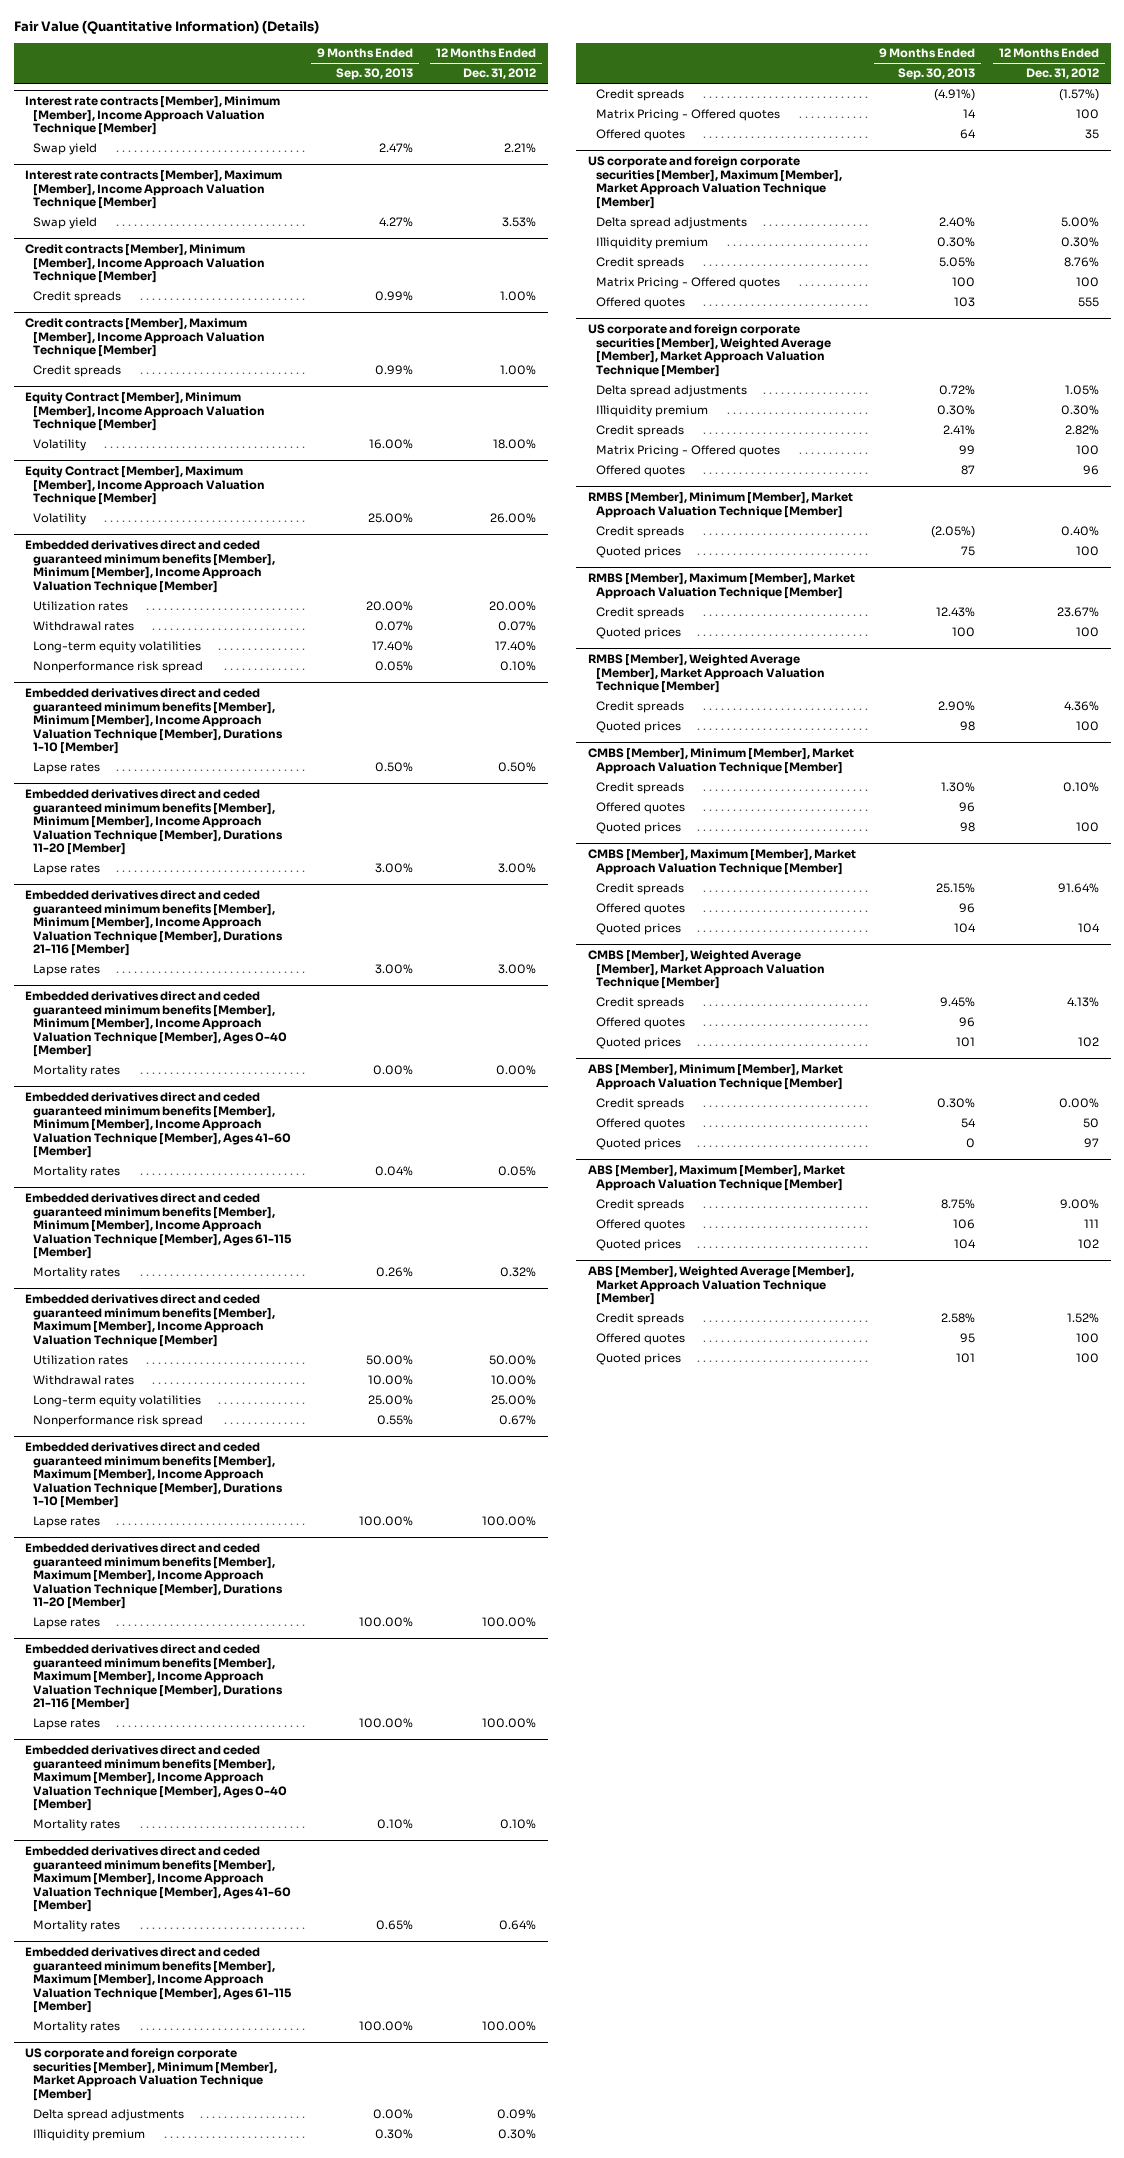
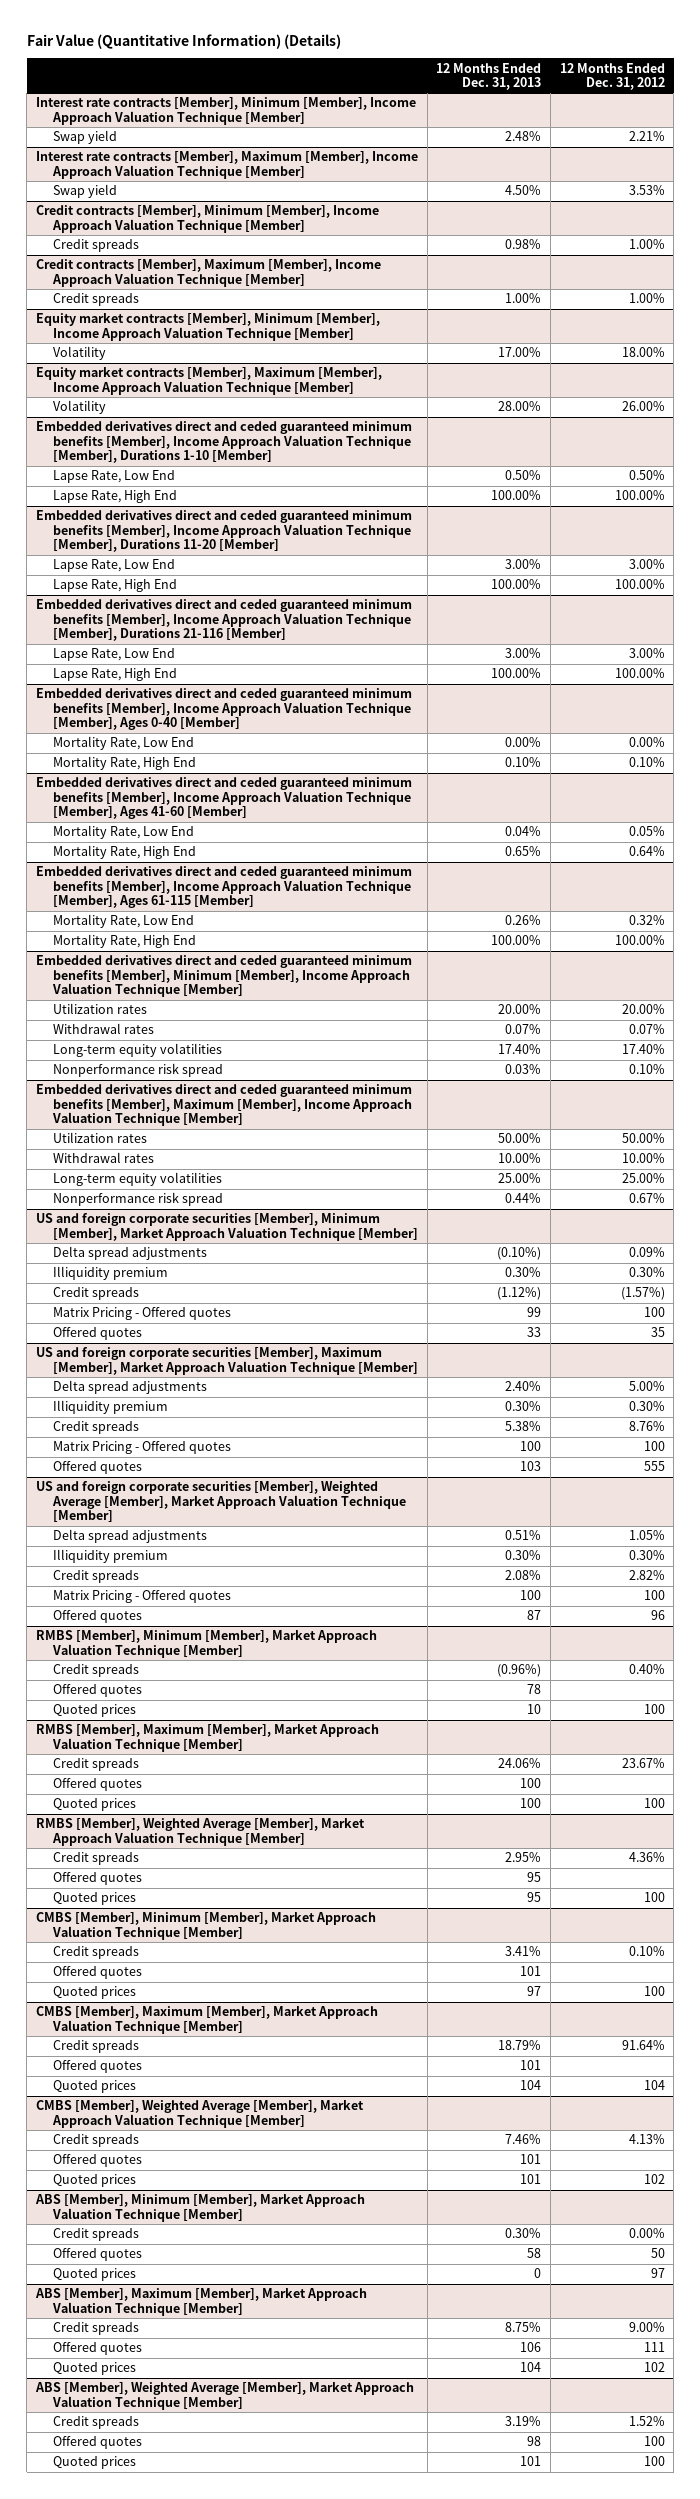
- | 9 Months Ended Sep. 30, 2013 | 12 Months Ended Dec. 31, 2012
+ | 12 Months Ended Dec. 31, 2013 | 12 Months Ended Dec. 31, 2012
- Equity Contract [Member], Minimum [Member], Income Approach Valuation Technique [Member]
+ Equity market contracts [Member], Minimum [Member], Income Approach Valuation Technique [Member]
- Equity Contract [Member], Maximum [Member], Income Approach Valuation Technique [Member]
+ Equity market contracts [Member], Maximum [Member], Income Approach Valuation Technique [Member]
+ Embedded derivatives direct and ceded guaranteed minimum benefits [Member], Income Approach Valuation Technique [Member], Durations 1-10 [Member]
+ Lapse Rate, Low End | 0.50% | 0.50%
+ Lapse Rate, High End | 100.00% | 100.00%
+ Embedded derivatives direct and ceded guaranteed minimum benefits [Member], Income Approach Valuation Technique [Member], Durations 11-20 [Member]
+ Lapse Rate, Low End | 3.00% | 3.00%
+ Lapse Rate, High End | 100.00% | 100.00%
+ Embedded derivatives direct and ceded guaranteed minimum benefits [Member], Income Approach Valuation Technique [Member], Durations 21-116 [Member]
+ Lapse Rate, Low End | 3.00% | 3.00%
+ Lapse Rate, High End | 100.00% | 100.00%
+ Embedded derivatives direct and ceded guaranteed minimum benefits [Member], Income Approach Valuation Technique [Member], Ages 0-40 [Member]
+ Mortality Rate, Low End | 0.00% | 0.00%
+ Mortality Rate, High End | 0.10% | 0.10%
+ Embedded derivatives direct and ceded guaranteed minimum benefits [Member], Income Approach Valuation Technique [Member], Ages 41-60 [Member]
+ Mortality Rate, Low End | 0.04% | 0.05%
+ Mortality Rate, High End | 0.65% | 0.64%
+ Embedded derivatives direct and ceded guaranteed minimum benefits [Member], Income Approach Valuation Technique [Member], Ages 61-115 [Member]
+ Mortality Rate, Low End | 0.26% | 0.32%
+ Mortality Rate, High End | 100.00% | 100.00%
- Embedded derivatives direct and ceded guaranteed minimum benefits [Member], Minimum [Member], Income Approach Valuation Technique [Member], Durations 1-10 [Member]
- Lapse rates | 0.50% | 0.50%
- Embedded derivatives direct and ceded guaranteed minimum benefits [Member], Minimum [Member], Income Approach Valuation Technique [Member], Durations 11-20 [Member]
- Lapse rates | 3.00% | 3.00%
- Embedded derivatives direct and ceded guaranteed minimum benefits [Member], Minimum [Member], Income Approach Valuation Technique [Member], Durations 21-116 [Member]
- Lapse rates | 3.00% | 3.00%
- Embedded derivatives direct and ceded guaranteed minimum benefits [Member], Minimum [Member], Income Approach Valuation Technique [Member], Ages 0-40 [Member]
- Mortality rates | 0.00% | 0.00%
- Embedded derivatives direct and ceded guaranteed minimum benefits [Member], Minimum [Member], Income Approach Valuation Technique [Member], Ages 41-60 [Member]
- Mortality rates | 0.04% | 0.05%
- Embedded derivatives direct and ceded guaranteed minimum benefits [Member], Minimum [Member], Income Approach Valuation Technique [Member], Ages 61-115 [Member]
- Mortality rates | 0.26% | 0.32%
- Embedded derivatives direct and ceded guaranteed minimum benefits [Member], Maximum [Member], Income Approach Valuation Technique [Member], Durations 1-10 [Member]
- Lapse rates | 100.00% | 100.00%
- Embedded derivatives direct and ceded guaranteed minimum benefits [Member], Maximum [Member], Income Approach Valuation Technique [Member], Durations 11-20 [Member]
- Lapse rates | 100.00% | 100.00%
- Embedded derivatives direct and ceded guaranteed minimum benefits [Member], Maximum [Member], Income Approach Valuation Technique [Member], Durations 21-116 [Member]
- Lapse rates | 100.00% | 100.00%
- Embedded derivatives direct and ceded guaranteed minimum benefits [Member], Maximum [Member], Income Approach Valuation Technique [Member], Ages 0-40 [Member]
- Mortality rates | 0.10% | 0.10%
- Embedded derivatives direct and ceded guaranteed minimum benefits [Member], Maximum [Member], Income Approach Valuation Technique [Member], Ages 41-60 [Member]
- Mortality rates | 0.65% | 0.64%
- Embedded derivatives direct and ceded guaranteed minimum benefits [Member], Maximum [Member], Income Approach Valuation Technique [Member], Ages 61-115 [Member]
- Mortality rates | 100.00% | 100.00%
- US corporate and foreign corporate securities [Member], Minimum [Member], Market Approach Valuation Technique [Member]
+ US and foreign corporate securities [Member], Minimum [Member], Market Approach Valuation Technique [Member]
- US corporate and foreign corporate securities [Member], Maximum [Member], Market Approach Valuation Technique [Member]
+ US and foreign corporate securities [Member], Maximum [Member], Market Approach Valuation Technique [Member]
- US corporate and foreign corporate securities [Member], Weighted Average [Member], Market Approach Valuation Technique [Member]
+ US and foreign corporate securities [Member], Weighted Average [Member], Market Approach Valuation Technique [Member]
@ RMBS [Member], Minimum [Member], Market Approach Valuation Technique [Member]
+ Offered quotes | 78 |
@ RMBS [Member], Maximum [Member], Market Approach Valuation Technique [Member]
+ Offered quotes | 100 |
@ RMBS [Member], Weighted Average [Member], Market Approach Valuation Technique [Member]
+ Offered quotes | 95 |

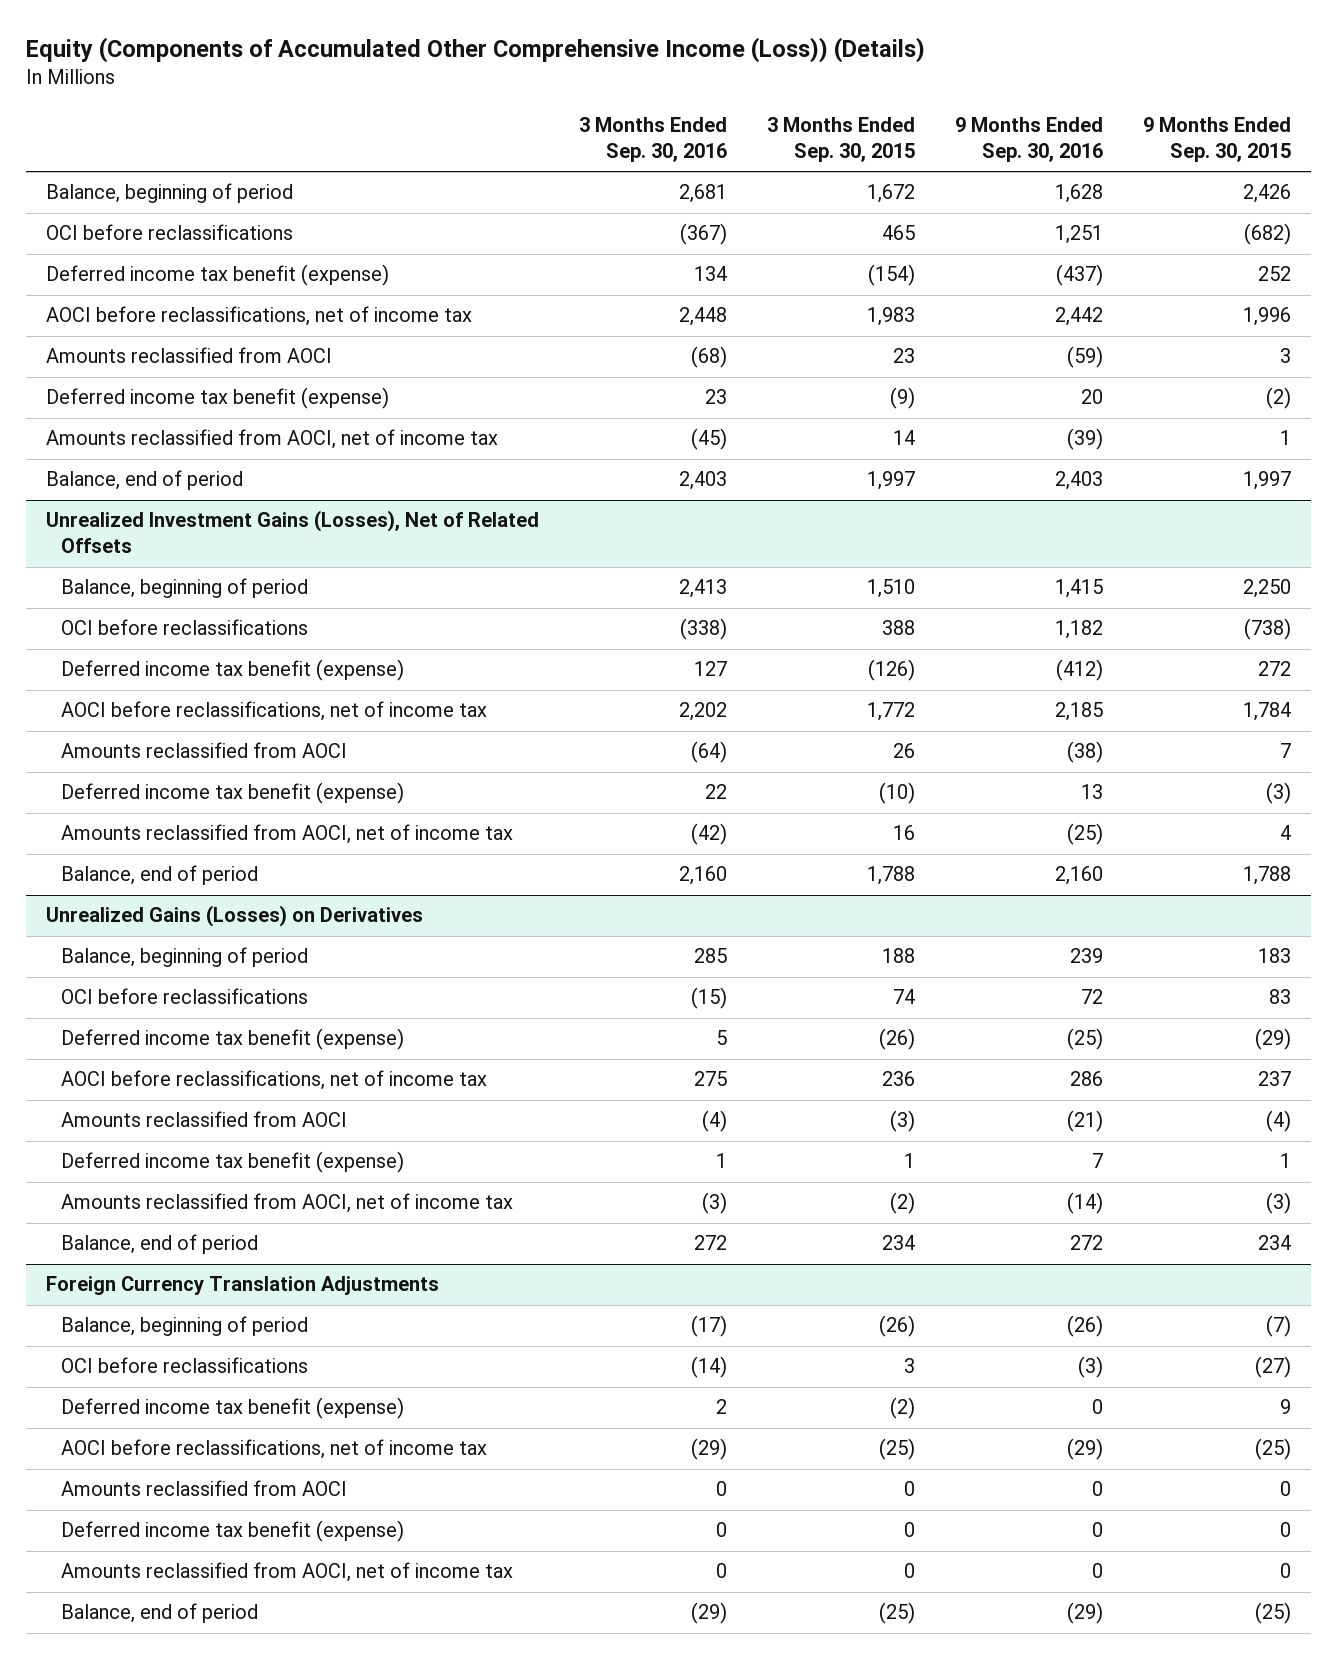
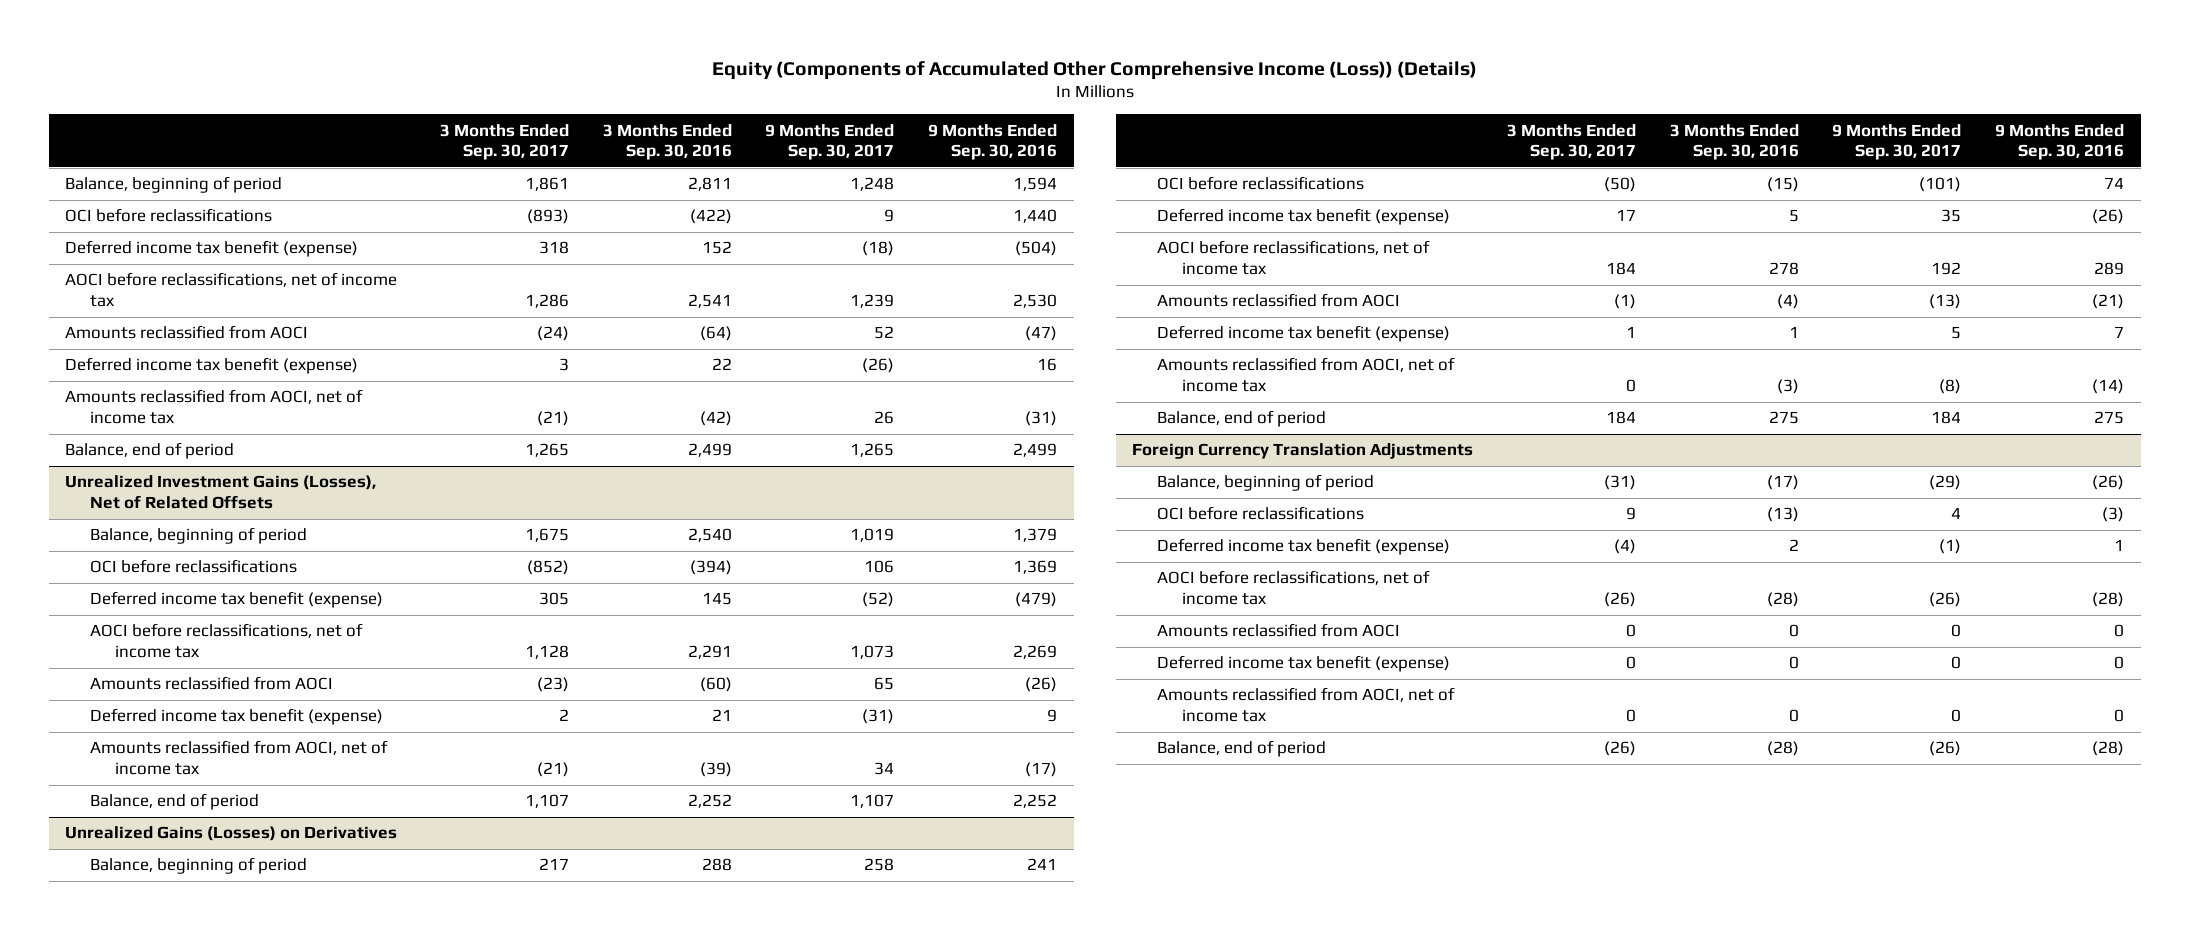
- | 3 Months Ended Sep. 30, 2016 | 3 Months Ended Sep. 30, 2015 | 9 Months Ended Sep. 30, 2016 | 9 Months Ended Sep. 30, 2015
+ | 3 Months Ended Sep. 30, 2017 | 3 Months Ended Sep. 30, 2016 | 9 Months Ended Sep. 30, 2017 | 9 Months Ended Sep. 30, 2016
- Balance, beginning of period | 2,681 | 1,672 | 1,628 | 2,426
- OCI before reclassifications | (367) | 465 | 1,251 | (682)
- Deferred income tax benefit (expense) | 134 | (154) | (437) | 252
- AOCI before reclassifications, net of income tax | 2,448 | 1,983 | 2,442 | 1,996
- Amounts reclassified from AOCI | (68) | 23 | (59) | 3
- Deferred income tax benefit (expense) | 23 | (9) | 20 | (2)
- Amounts reclassified from AOCI, net of income tax | (45) | 14 | (39) | 1
- Balance, end of period | 2,403 | 1,997 | 2,403 | 1,997
+ Balance, beginning of period | 1,861 | 2,811 | 1,248 | 1,594
+ OCI before reclassifications | (893) | (422) | 9 | 1,440
+ Deferred income tax benefit (expense) | 318 | 152 | (18) | (504)
+ AOCI before reclassifications, net of income tax | 1,286 | 2,541 | 1,239 | 2,530
+ Amounts reclassified from AOCI | (24) | (64) | 52 | (47)
+ Deferred income tax benefit (expense) | 3 | 22 | (26) | 16
+ Amounts reclassified from AOCI, net of income tax | (21) | (42) | 26 | (31)
+ Balance, end of period | 1,265 | 2,499 | 1,265 | 2,499
@ Unrealized Investment Gains (Losses), Net of Related Offsets
- Balance, beginning of period | 2,413 | 1,510 | 1,415 | 2,250
- OCI before reclassifications | (338) | 388 | 1,182 | (738)
- Deferred income tax benefit (expense) | 127 | (126) | (412) | 272
- AOCI before reclassifications, net of income tax | 2,202 | 1,772 | 2,185 | 1,784
- Amounts reclassified from AOCI | (64) | 26 | (38) | 7
- Deferred income tax benefit (expense) | 22 | (10) | 13 | (3)
- Amounts reclassified from AOCI, net of income tax | (42) | 16 | (25) | 4
- Balance, end of period | 2,160 | 1,788 | 2,160 | 1,788
+ Balance, beginning of period | 1,675 | 2,540 | 1,019 | 1,379
+ OCI before reclassifications | (852) | (394) | 106 | 1,369
+ Deferred income tax benefit (expense) | 305 | 145 | (52) | (479)
+ AOCI before reclassifications, net of income tax | 1,128 | 2,291 | 1,073 | 2,269
+ Amounts reclassified from AOCI | (23) | (60) | 65 | (26)
+ Deferred income tax benefit (expense) | 2 | 21 | (31) | 9
+ Amounts reclassified from AOCI, net of income tax | (21) | (39) | 34 | (17)
+ Balance, end of period | 1,107 | 2,252 | 1,107 | 2,252
@ Unrealized Gains (Losses) on Derivatives
- Balance, beginning of period | 285 | 188 | 239 | 183
- OCI before reclassifications | (15) | 74 | 72 | 83
- Deferred income tax benefit (expense) | 5 | (26) | (25) | (29)
- AOCI before reclassifications, net of income tax | 275 | 236 | 286 | 237
+ Balance, beginning of period | 217 | 288 | 258 | 241
+ OCI before reclassifications | (50) | (15) | (101) | 74
+ Deferred income tax benefit (expense) | 17 | 5 | 35 | (26)
+ AOCI before reclassifications, net of income tax | 184 | 278 | 192 | 289
- Balance, end of period | 272 | 234 | 272 | 234
+ Balance, end of period | 184 | 275 | 184 | 275
@ Foreign Currency Translation Adjustments
- OCI before reclassifications | (14) | 3 | (3) | (27)
- Deferred income tax benefit (expense) | 2 | (2) | 0 | 9
- AOCI before reclassifications, net of income tax | (29) | (25) | (29) | (25)
+ OCI before reclassifications | 9 | (13) | 4 | (3)
+ Deferred income tax benefit (expense) | (4) | 2 | (1) | 1
+ AOCI before reclassifications, net of income tax | (26) | (28) | (26) | (28)
- Balance, end of period | (29) | (25) | (29) | (25)
+ Balance, end of period | (26) | (28) | (26) | (28)

